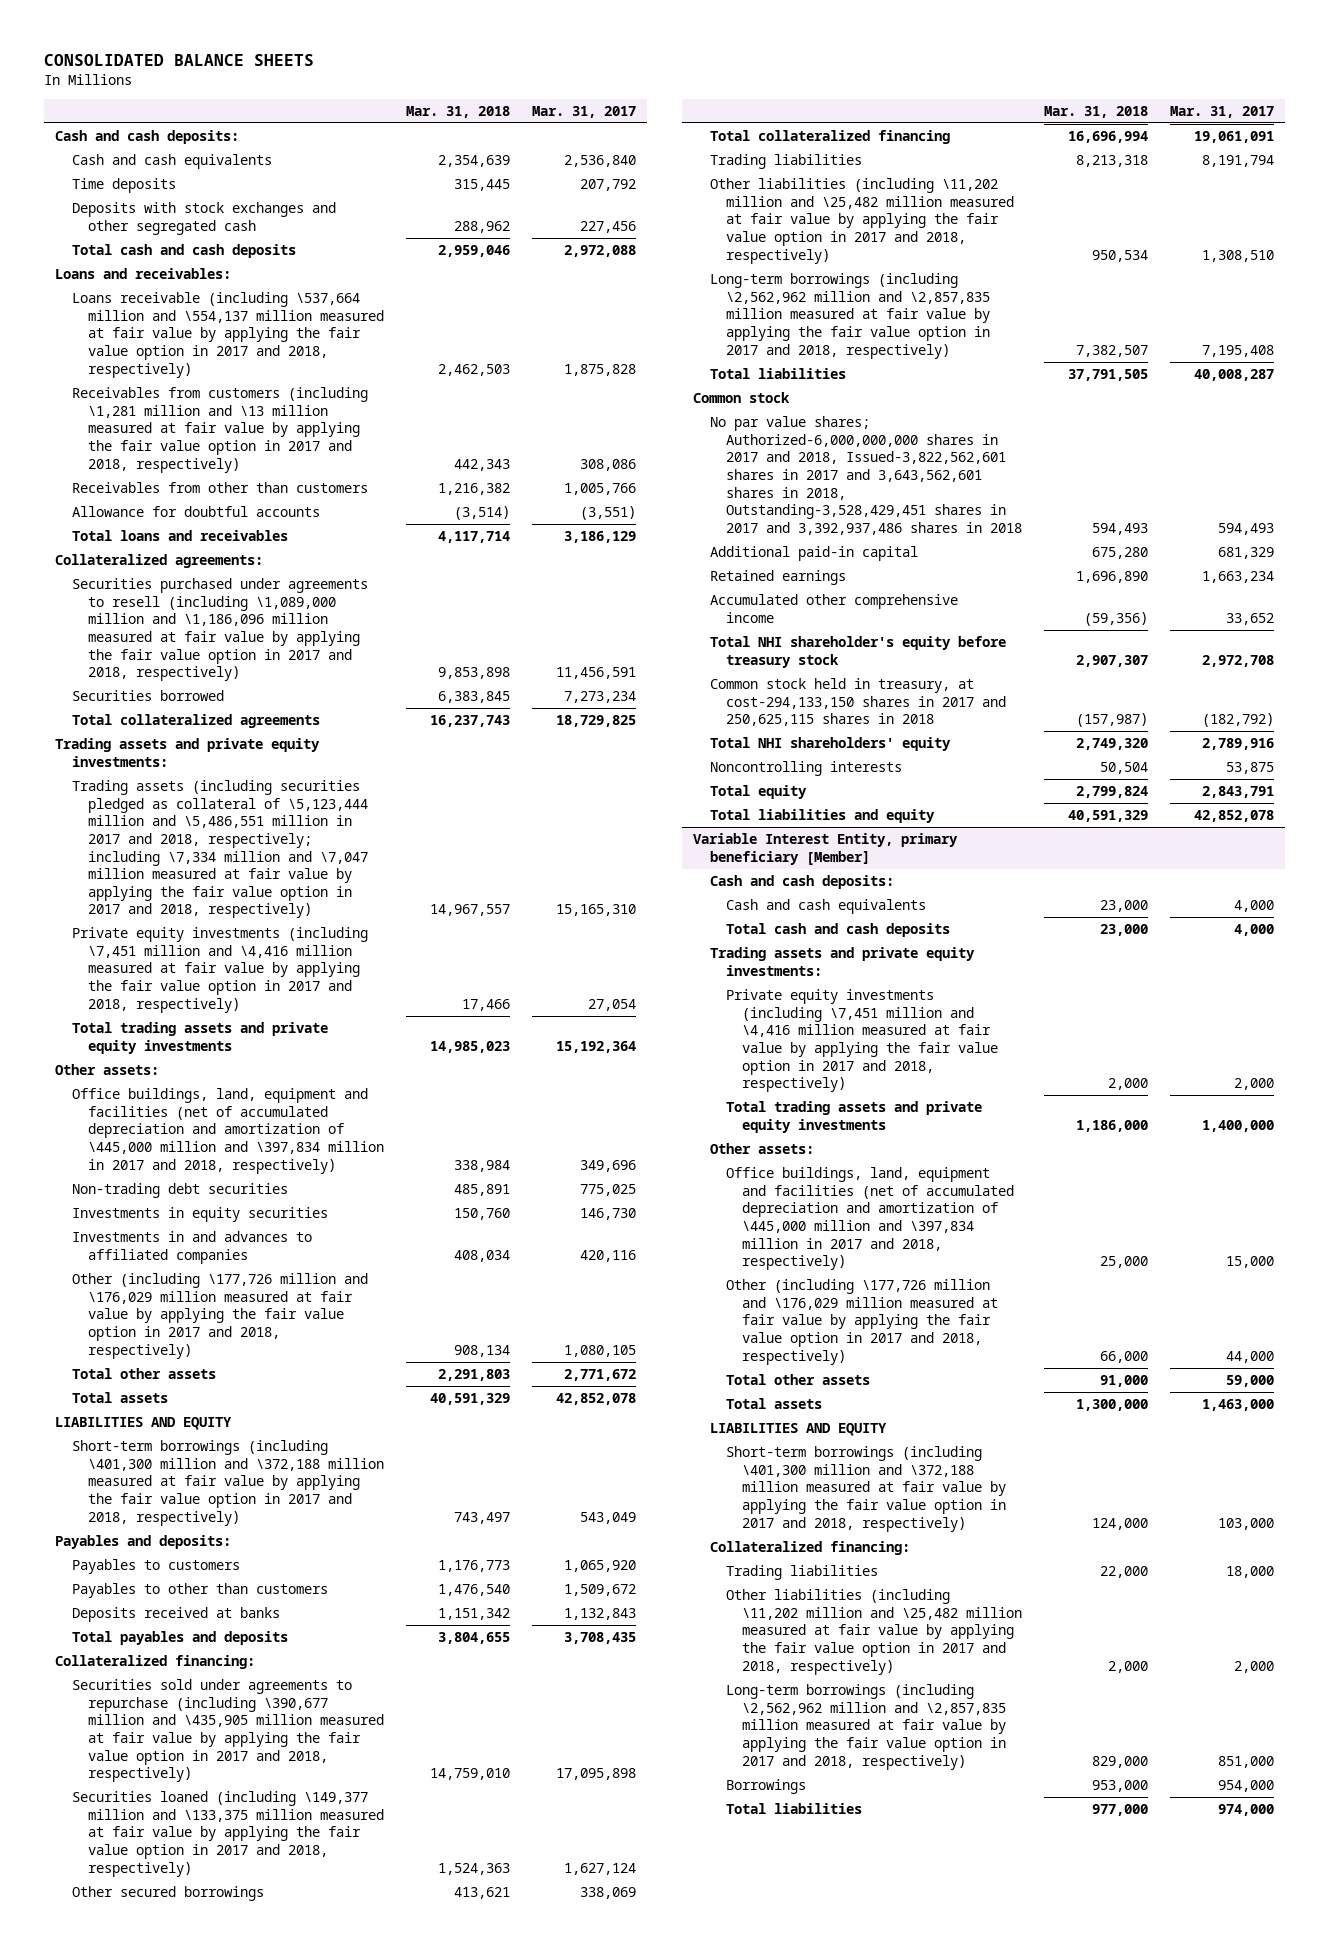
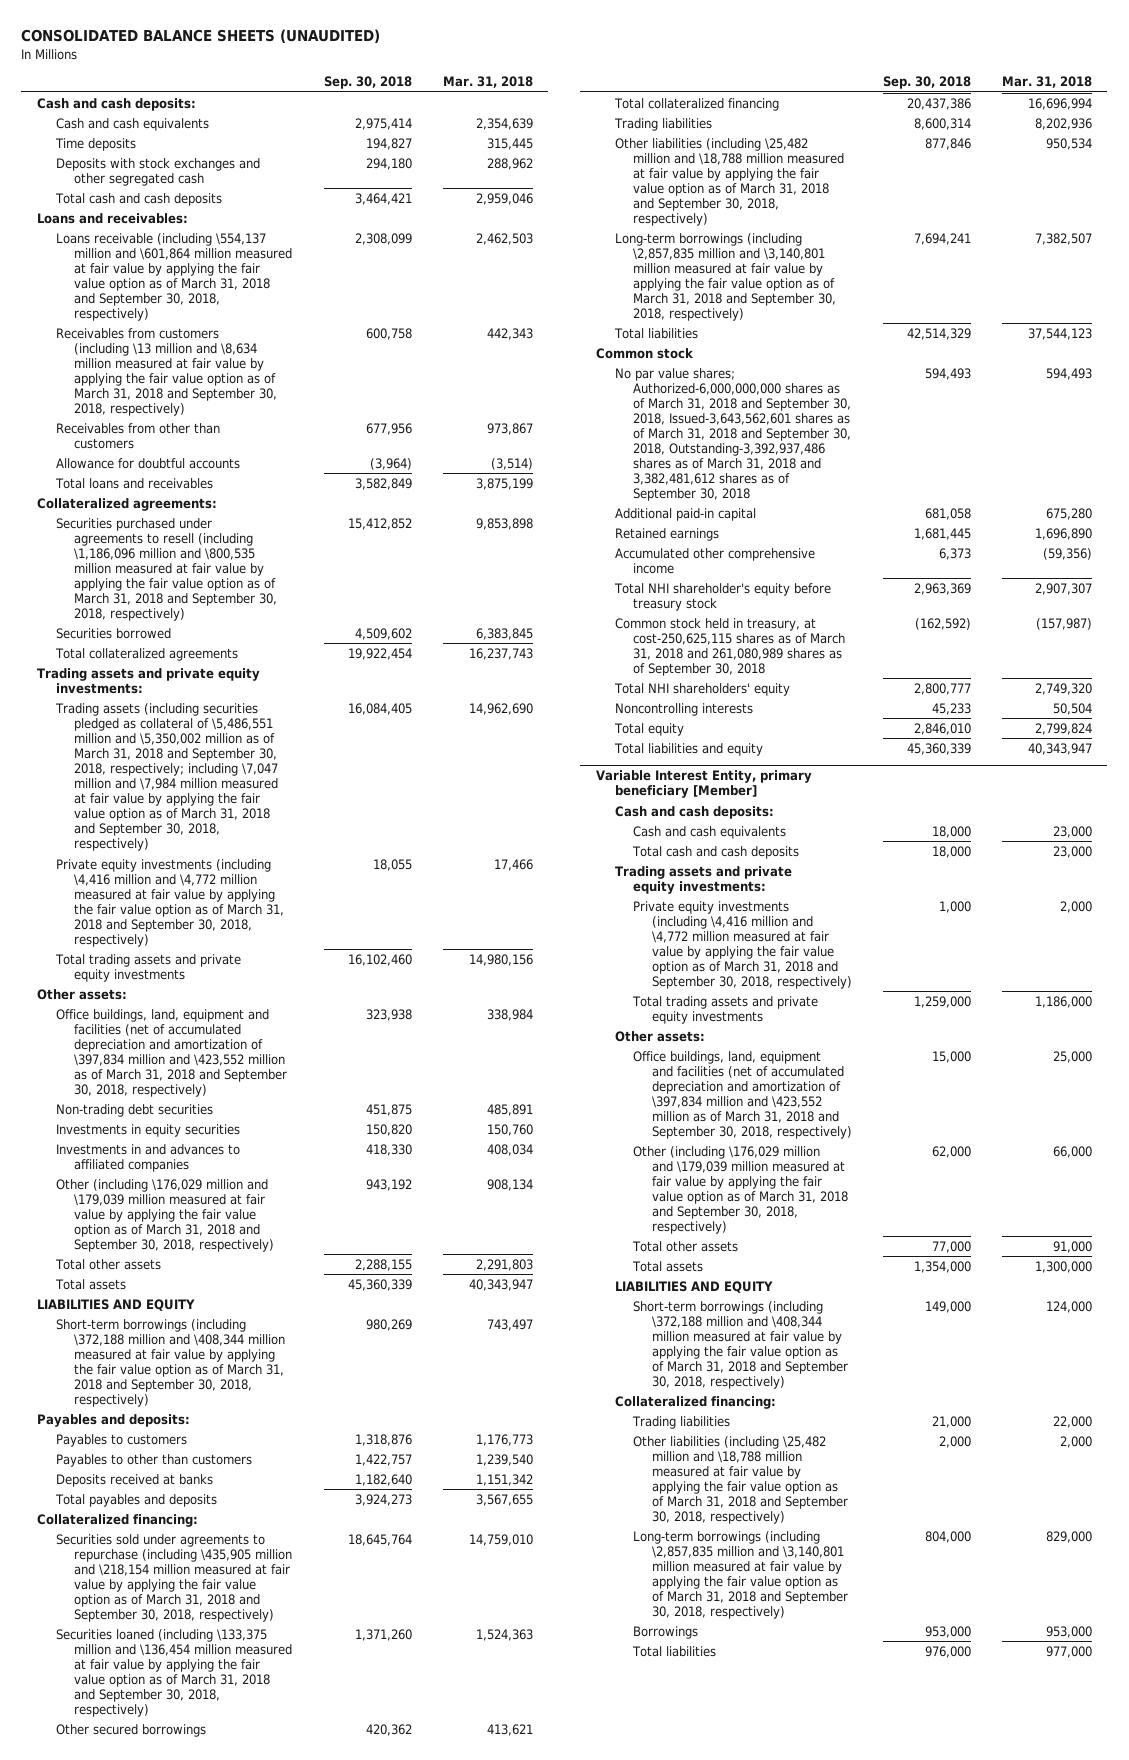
- CONSOLIDATED BALANCE SHEETS
+ CONSOLIDATED BALANCE SHEETS (UNAUDITED)
- | Mar. 31, 2018 | Mar. 31, 2017
+ | Sep. 30, 2018 | Mar. 31, 2018
- Loans receivable (including \537,664 million and \554,137 million measured at fair value by applying the fair value option in 2017 and 2018, respectively) | 2,462,503 | 1,875,828
- Receivables from customers (including \1,281 million and \13 million measured at fair value by applying the fair value option in 2017 and 2018, respectively) | 442,343 | 308,086
- Receivables from other than customers | 1,216,382 | 1,005,766
+ Loans receivable (including \554,137 million and \601,864 million measured at fair value by applying the fair value option as of March 31, 2018 and September 30, 2018, respectively) | 2,308,099 | 2,462,503
+ Receivables from customers (including \13 million and \8,634 million measured at fair value by applying the fair value option as of March 31, 2018 and September 30, 2018, respectively) | 600,758 | 442,343
+ Receivables from other than customers | 677,956 | 973,867
- Total loans and receivables | 4,117,714 | 3,186,129
+ Total loans and receivables | 3,582,849 | 3,875,199
- Securities purchased under agreements to resell (including \1,089,000 million and \1,186,096 million measured at fair value by applying the fair value option in 2017 and 2018, respectively) | 9,853,898 | 11,456,591
+ Securities purchased under agreements to resell (including \1,186,096 million and \800,535 million measured at fair value by applying the fair value option as of March 31, 2018 and September 30, 2018, respectively) | 15,412,852 | 9,853,898
- Trading assets (including securities pledged as collateral of \5,123,444 million and \5,486,551 million in 2017 and 2018, respectively; including \7,334 million and \7,047 million measured at fair value by applying the fair value option in 2017 and 2018, respectively) | 14,967,557 | 15,165,310
- Private equity investments (including \7,451 million and \4,416 million measured at fair value by applying the fair value option in 2017 and 2018, respectively) | 17,466 | 27,054
- Total trading assets and private equity investments | 14,985,023 | 15,192,364
+ Trading assets (including securities pledged as collateral of \5,486,551 million and \5,350,002 million as of March 31, 2018 and September 30, 2018, respectively; including \7,047 million and \7,984 million measured at fair value by applying the fair value option as of March 31, 2018 and September 30, 2018, respectively) | 16,084,405 | 14,962,690
+ Private equity investments (including \4,416 million and \4,772 million measured at fair value by applying the fair value option as of March 31, 2018 and September 30, 2018, respectively) | 18,055 | 17,466
+ Total trading assets and private equity investments | 16,102,460 | 14,980,156
- Office buildings, land, equipment and facilities (net of accumulated depreciation and amortization of \445,000 million and \397,834 million in 2017 and 2018, respectively) | 338,984 | 349,696
+ Office buildings, land, equipment and facilities (net of accumulated depreciation and amortization of \397,834 million and \423,552 million as of March 31, 2018 and September 30, 2018, respectively) | 323,938 | 338,984
- Other (including \177,726 million and \176,029 million measured at fair value by applying the fair value option in 2017 and 2018, respectively) | 908,134 | 1,080,105
+ Other (including \176,029 million and \179,039 million measured at fair value by applying the fair value option as of March 31, 2018 and September 30, 2018, respectively) | 943,192 | 908,134
- Total assets | 40,591,329 | 42,852,078
+ Total assets | 45,360,339 | 40,343,947
- Short-term borrowings (including \401,300 million and \372,188 million measured at fair value by applying the fair value option in 2017 and 2018, respectively) | 743,497 | 543,049
+ Short-term borrowings (including \372,188 million and \408,344 million measured at fair value by applying the fair value option as of March 31, 2018 and September 30, 2018, respectively) | 980,269 | 743,497
- Payables to other than customers | 1,476,540 | 1,509,672
+ Payables to other than customers | 1,422,757 | 1,239,540
- Total payables and deposits | 3,804,655 | 3,708,435
+ Total payables and deposits | 3,924,273 | 3,567,655
- Securities sold under agreements to repurchase (including \390,677 million and \435,905 million measured at fair value by applying the fair value option in 2017 and 2018, respectively) | 14,759,010 | 17,095,898
- Securities loaned (including \149,377 million and \133,375 million measured at fair value by applying the fair value option in 2017 and 2018, respectively) | 1,524,363 | 1,627,124
+ Securities sold under agreements to repurchase (including \435,905 million and \218,154 million measured at fair value by applying the fair value option as of March 31, 2018 and September 30, 2018, respectively) | 18,645,764 | 14,759,010
+ Securities loaned (including \133,375 million and \136,454 million measured at fair value by applying the fair value option as of March 31, 2018 and September 30, 2018, respectively) | 1,371,260 | 1,524,363
- Trading liabilities | 8,213,318 | 8,191,794
- Other liabilities (including \11,202 million and \25,482 million measured at fair value by applying the fair value option in 2017 and 2018, respectively) | 950,534 | 1,308,510
- Long-term borrowings (including \2,562,962 million and \2,857,835 million measured at fair value by applying the fair value option in 2017 and 2018, respectively) | 7,382,507 | 7,195,408
- Total liabilities | 37,791,505 | 40,008,287
+ Trading liabilities | 8,600,314 | 8,202,936
+ Other liabilities (including \25,482 million and \18,788 million measured at fair value by applying the fair value option as of March 31, 2018 and September 30, 2018, respectively) | 877,846 | 950,534
+ Long-term borrowings (including \2,857,835 million and \3,140,801 million measured at fair value by applying the fair value option as of March 31, 2018 and September 30, 2018, respectively) | 7,694,241 | 7,382,507
+ Total liabilities | 42,514,329 | 37,544,123
- No par value shares; Authorized-6,000,000,000 shares in 2017 and 2018, Issued-3,822,562,601 shares in 2017 and 3,643,562,601 shares in 2018, Outstanding-3,528,429,451 shares in 2017 and 3,392,937,486 shares in 2018 | 594,493 | 594,493
+ No par value shares; Authorized-6,000,000,000 shares as of March 31, 2018 and September 30, 2018, Issued-3,643,562,601 shares as of March 31, 2018 and September 30, 2018, Outstanding-3,392,937,486 shares as of March 31, 2018 and 3,382,481,612 shares as of September 30, 2018 | 594,493 | 594,493
- Common stock held in treasury, at cost-294,133,150 shares in 2017 and 250,625,115 shares in 2018 | (157,987) | (182,792)
+ Common stock held in treasury, at cost-250,625,115 shares as of March 31, 2018 and 261,080,989 shares as of September 30, 2018 | (162,592) | (157,987)
- Total liabilities and equity | 40,591,329 | 42,852,078
+ Total liabilities and equity | 45,360,339 | 40,343,947
@ Variable Interest Entity, primary beneficiary [Member]
- Private equity investments (including \7,451 million and \4,416 million measured at fair value by applying the fair value option in 2017 and 2018, respectively) | 2,000 | 2,000
+ Private equity investments (including \4,416 million and \4,772 million measured at fair value by applying the fair value option as of March 31, 2018 and September 30, 2018, respectively) | 1,000 | 2,000
- Office buildings, land, equipment and facilities (net of accumulated depreciation and amortization of \445,000 million and \397,834 million in 2017 and 2018, respectively) | 25,000 | 15,000
- Other (including \177,726 million and \176,029 million measured at fair value by applying the fair value option in 2017 and 2018, respectively) | 66,000 | 44,000
+ Office buildings, land, equipment and facilities (net of accumulated depreciation and amortization of \397,834 million and \423,552 million as of March 31, 2018 and September 30, 2018, respectively) | 15,000 | 25,000
+ Other (including \176,029 million and \179,039 million measured at fair value by applying the fair value option as of March 31, 2018 and September 30, 2018, respectively) | 62,000 | 66,000
- Short-term borrowings (including \401,300 million and \372,188 million measured at fair value by applying the fair value option in 2017 and 2018, respectively) | 124,000 | 103,000
+ Short-term borrowings (including \372,188 million and \408,344 million measured at fair value by applying the fair value option as of March 31, 2018 and September 30, 2018, respectively) | 149,000 | 124,000
- Other liabilities (including \11,202 million and \25,482 million measured at fair value by applying the fair value option in 2017 and 2018, respectively) | 2,000 | 2,000
- Long-term borrowings (including \2,562,962 million and \2,857,835 million measured at fair value by applying the fair value option in 2017 and 2018, respectively) | 829,000 | 851,000
+ Other liabilities (including \25,482 million and \18,788 million measured at fair value by applying the fair value option as of March 31, 2018 and September 30, 2018, respectively) | 2,000 | 2,000
+ Long-term borrowings (including \2,857,835 million and \3,140,801 million measured at fair value by applying the fair value option as of March 31, 2018 and September 30, 2018, respectively) | 804,000 | 829,000

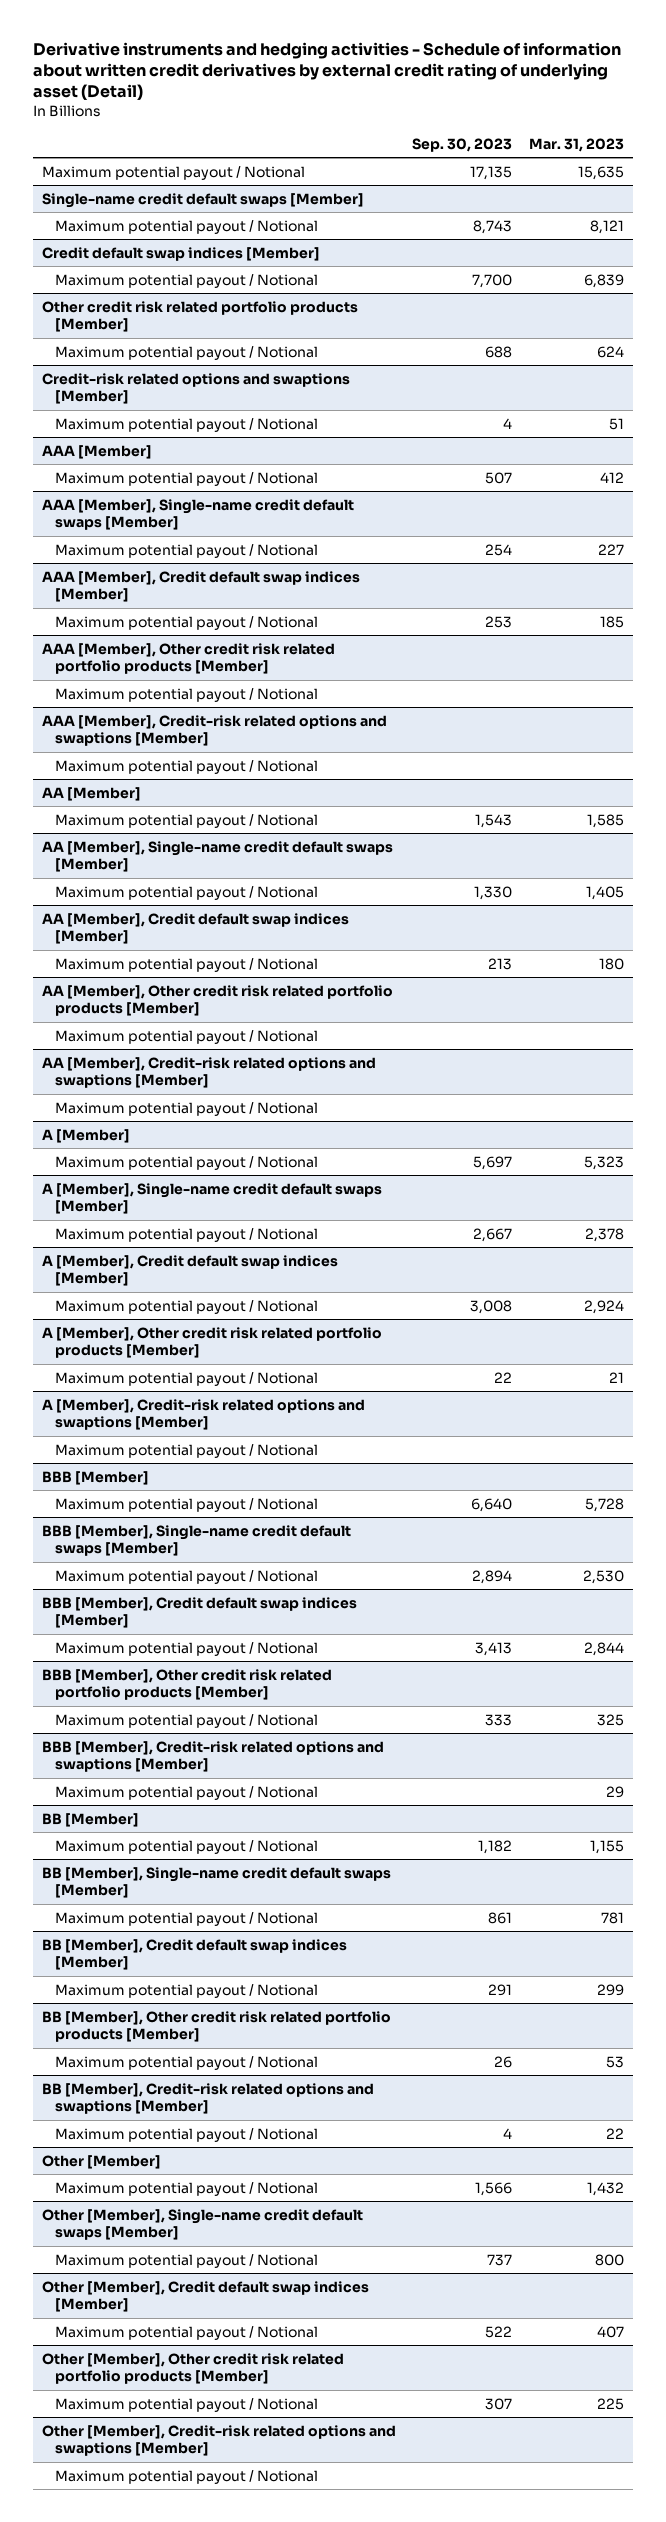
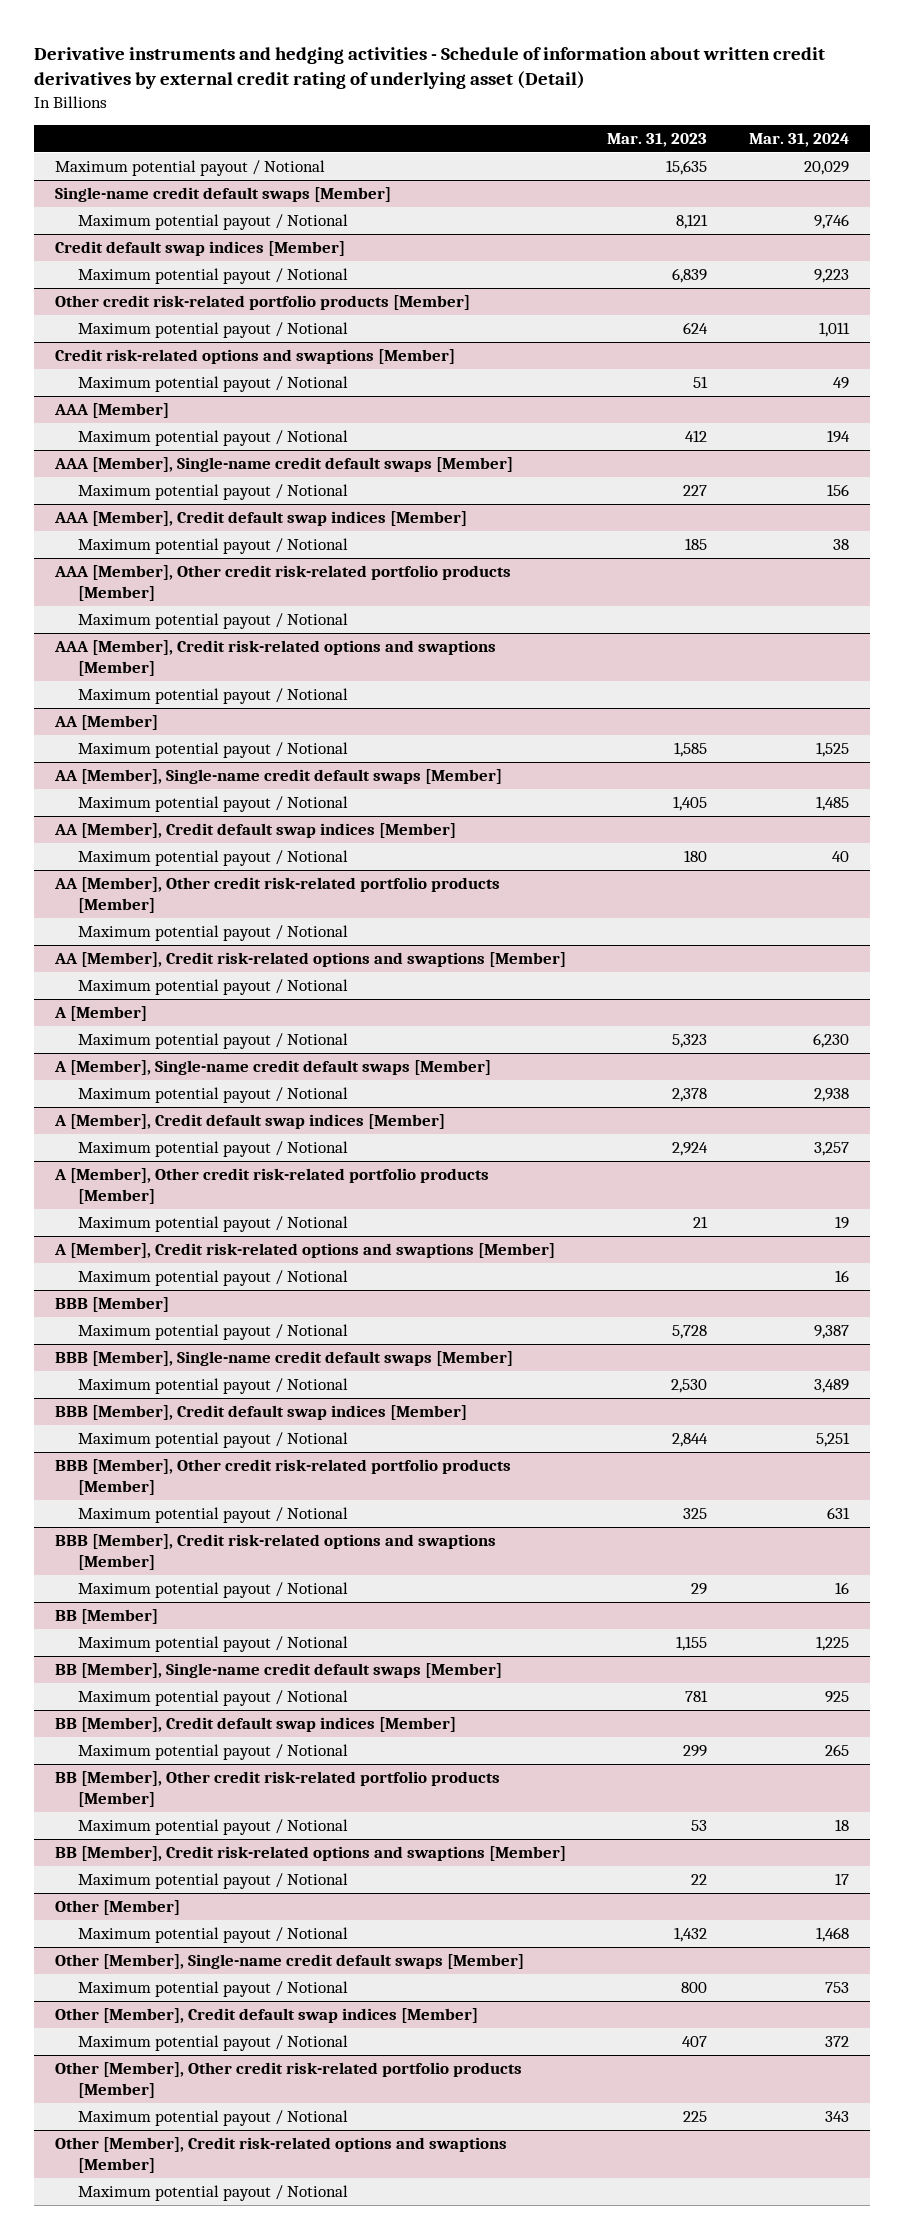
- | Sep. 30, 2023 | Mar. 31, 2023
+ | Mar. 31, 2023 | Mar. 31, 2024
- Other credit risk related portfolio products [Member]
+ Other credit risk-related portfolio products [Member]
- Credit-risk related options and swaptions [Member]
+ Credit risk-related options and swaptions [Member]
- AAA [Member], Other credit risk related portfolio products [Member]
+ AAA [Member], Other credit risk-related portfolio products [Member]
- AAA [Member], Credit-risk related options and swaptions [Member]
+ AAA [Member], Credit risk-related options and swaptions [Member]
- AA [Member], Other credit risk related portfolio products [Member]
+ AA [Member], Other credit risk-related portfolio products [Member]
- AA [Member], Credit-risk related options and swaptions [Member]
+ AA [Member], Credit risk-related options and swaptions [Member]
- A [Member], Other credit risk related portfolio products [Member]
+ A [Member], Other credit risk-related portfolio products [Member]
- A [Member], Credit-risk related options and swaptions [Member]
+ A [Member], Credit risk-related options and swaptions [Member]
- BBB [Member], Other credit risk related portfolio products [Member]
+ BBB [Member], Other credit risk-related portfolio products [Member]
- BBB [Member], Credit-risk related options and swaptions [Member]
+ BBB [Member], Credit risk-related options and swaptions [Member]
- BB [Member], Other credit risk related portfolio products [Member]
+ BB [Member], Other credit risk-related portfolio products [Member]
- BB [Member], Credit-risk related options and swaptions [Member]
+ BB [Member], Credit risk-related options and swaptions [Member]
- Other [Member], Other credit risk related portfolio products [Member]
+ Other [Member], Other credit risk-related portfolio products [Member]
- Other [Member], Credit-risk related options and swaptions [Member]
+ Other [Member], Credit risk-related options and swaptions [Member]

